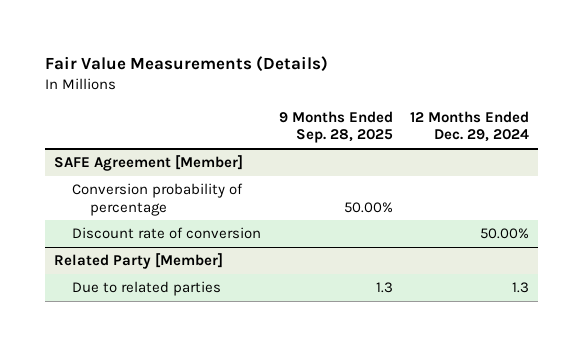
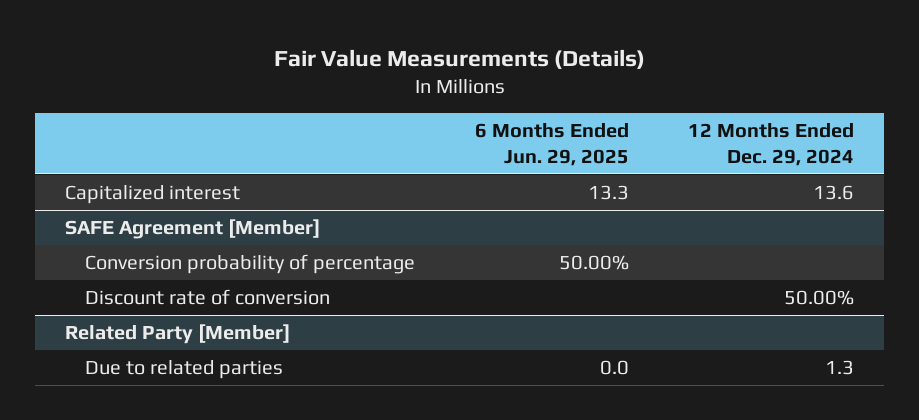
- | 9 Months Ended Sep. 28, 2025 | 12 Months Ended Dec. 29, 2024
+ | 6 Months Ended Jun. 29, 2025 | 12 Months Ended Dec. 29, 2024
+ Capitalized interest | 13.3 | 13.6

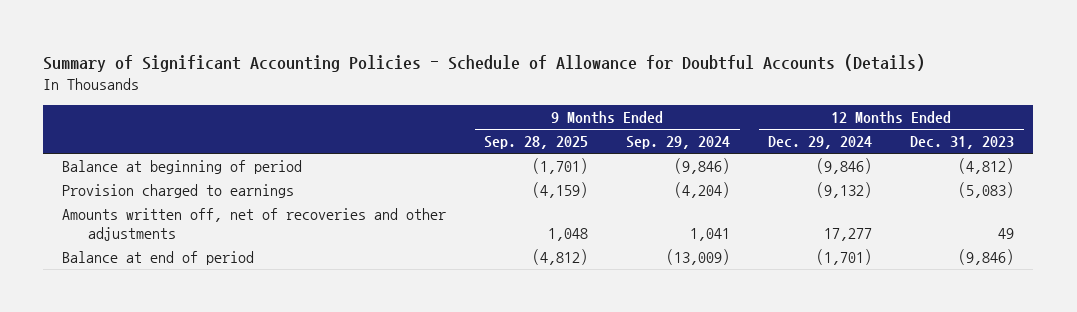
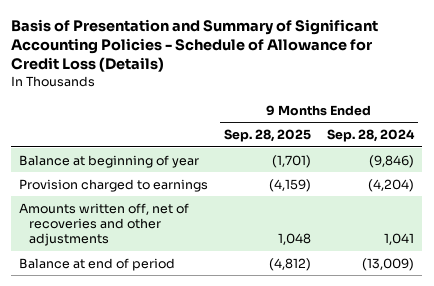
- Summary of Significant Accounting Policies - Schedule of Allowance for Doubtful Accounts (Details)
+ Basis of Presentation and Summary of Significant Accounting Policies - Schedule of Allowance for Credit Loss (Details)
- | 9 Months Ended Sep. 28, 2025 | 9 Months Ended Sep. 29, 2024 | 12 Months Ended Dec. 29, 2024 | 12 Months Ended Dec. 31, 2023
+ | 9 Months Ended Sep. 28, 2025 | 9 Months Ended Sep. 28, 2024
- Balance at beginning of period | (1,701) | (9,846) | (9,846) | (4,812)
+ Balance at beginning of year | (1,701) | (9,846)

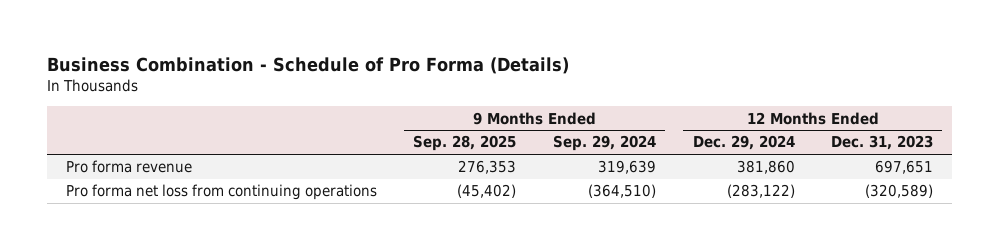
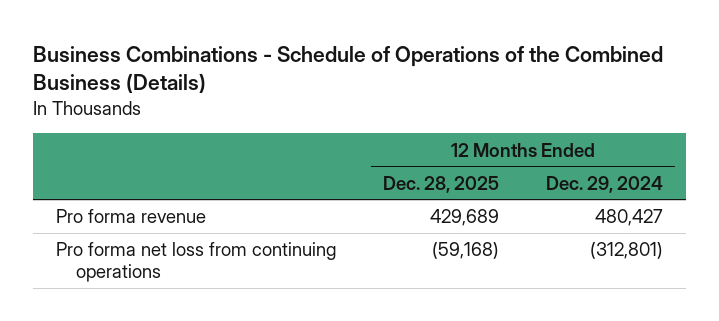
- Business Combination - Schedule of Pro Forma (Details)
+ Business Combinations - Schedule of Operations of the Combined Business (Details)
- | 9 Months Ended Sep. 28, 2025 | 9 Months Ended Sep. 29, 2024 | 12 Months Ended Dec. 29, 2024 | 12 Months Ended Dec. 31, 2023
+ | 12 Months Ended Dec. 28, 2025 | 12 Months Ended Dec. 29, 2024
- Pro forma revenue | 276,353 | 319,639 | 381,860 | 697,651
- Pro forma net loss from continuing operations | (45,402) | (364,510) | (283,122) | (320,589)
+ Pro forma revenue | 429,689 | 480,427
+ Pro forma net loss from continuing operations | (59,168) | (312,801)

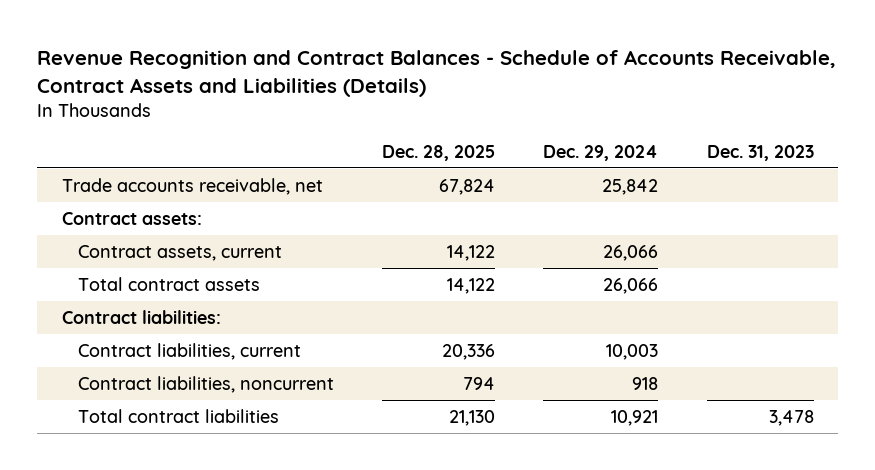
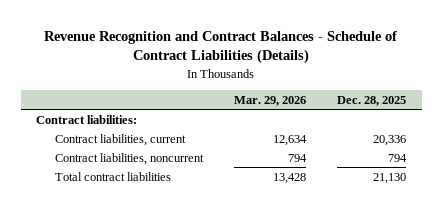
- Revenue Recognition and Contract Balances - Schedule of Accounts Receivable, Contract Assets and Liabilities (Details)
+ Revenue Recognition and Contract Balances - Schedule of Contract Liabilities (Details)
- | Dec. 28, 2025 | Dec. 29, 2024 | Dec. 31, 2023
+ | Mar. 29, 2026 | Dec. 28, 2025
- Trade accounts receivable, net | 67,824 | 25,842 |
- Contract assets:
- Contract assets, current | 14,122 | 26,066 |
- Total contract assets | 14,122 | 26,066 |

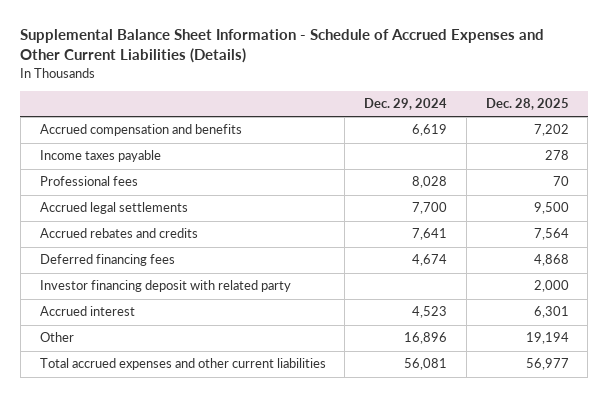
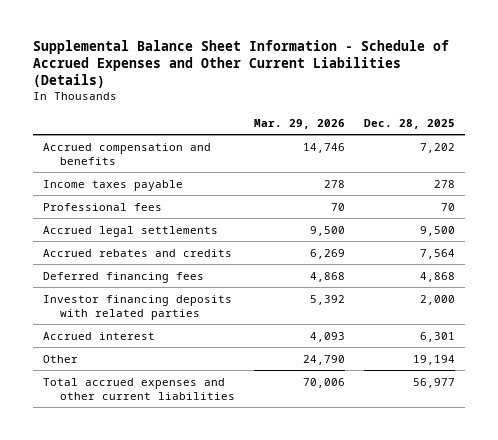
- | Dec. 29, 2024 | Dec. 28, 2025
+ | Mar. 29, 2026 | Dec. 28, 2025
- Investor financing deposit with related party | | 2,000
+ Investor financing deposits with related parties | 5,392 | 2,000

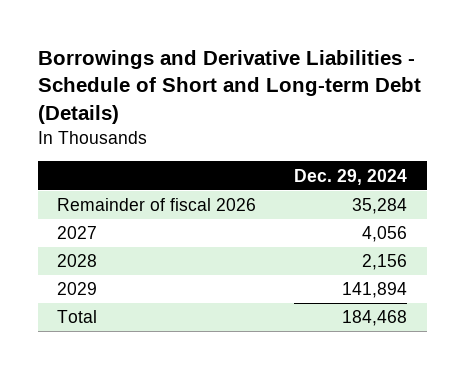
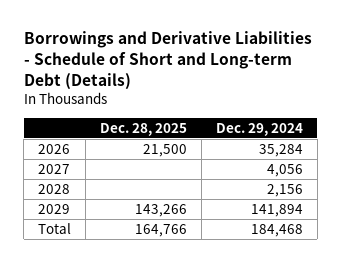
- | Dec. 29, 2024
+ | Dec. 28, 2025 | Dec. 29, 2024
- Remainder of fiscal 2026 | 35,284
+ 2026 | 21,500 | 35,284

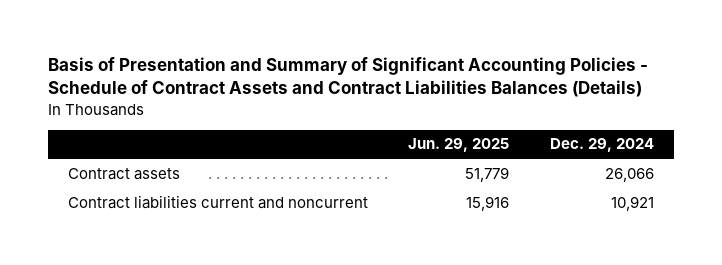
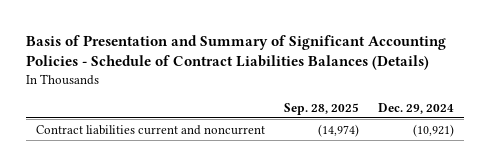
- Basis of Presentation and Summary of Significant Accounting Policies - Schedule of Contract Assets and Contract Liabilities Balances (Details)
+ Basis of Presentation and Summary of Significant Accounting Policies - Schedule of Contract Liabilities Balances (Details)
- | Jun. 29, 2025 | Dec. 29, 2024
+ | Sep. 28, 2025 | Dec. 29, 2024
- Contract assets | 51,779 | 26,066
- Contract liabilities current and noncurrent | 15,916 | 10,921
+ Contract liabilities current and noncurrent | (14,974) | (10,921)

